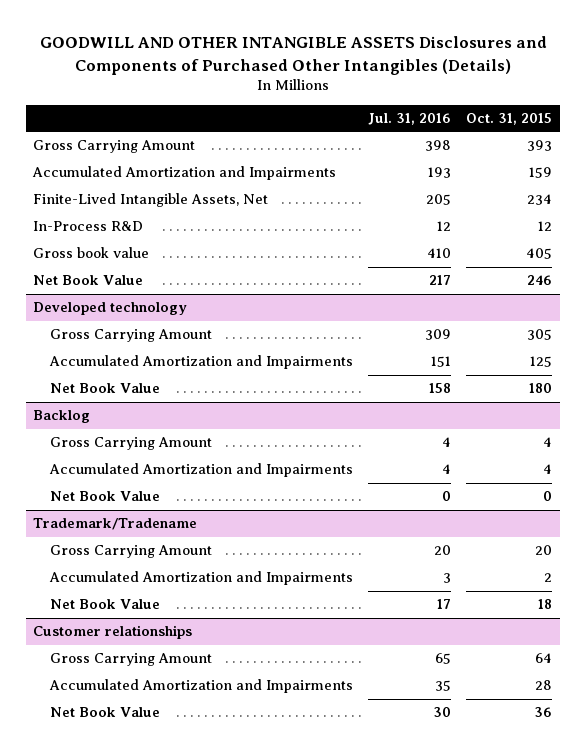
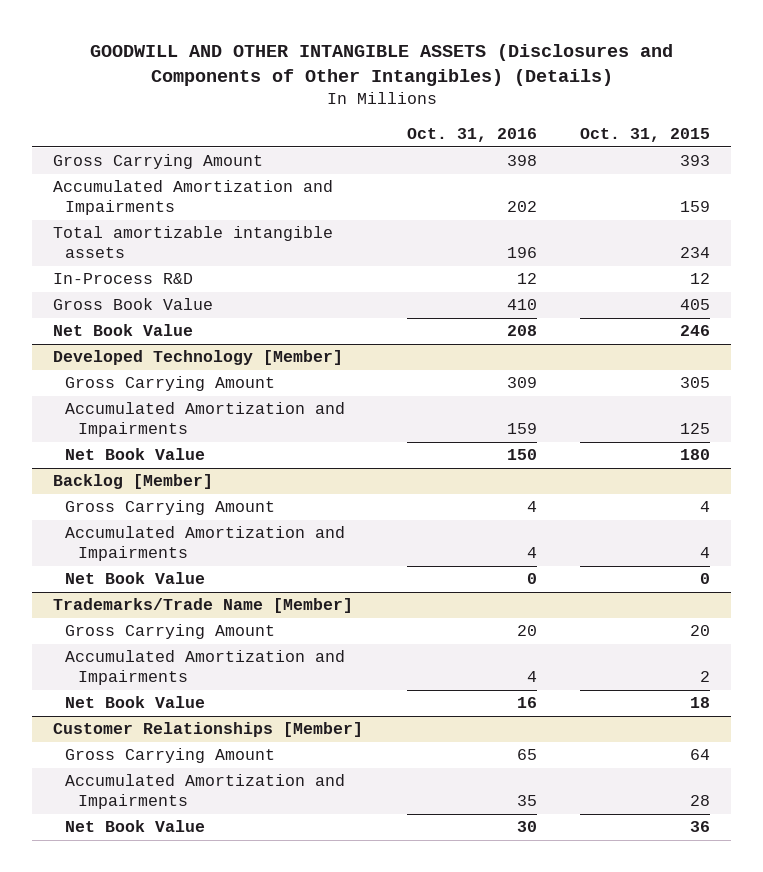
- GOODWILL AND OTHER INTANGIBLE ASSETS Disclosures and Components of Purchased Other Intangibles (Details)
+ GOODWILL AND OTHER INTANGIBLE ASSETS (Disclosures and Components of Other Intangibles) (Details)
- | Jul. 31, 2016 | Oct. 31, 2015
+ | Oct. 31, 2016 | Oct. 31, 2015
- Finite-Lived Intangible Assets, Net | 205 | 234
+ Total amortizable intangible assets | 196 | 234
- Gross book value | 410 | 405
+ Gross Book Value | 410 | 405
- Developed technology
+ Developed Technology [Member]
- Backlog
+ Backlog [Member]
- Trademark/Tradename
+ Trademarks/Trade Name [Member]
- Customer relationships
+ Customer Relationships [Member]

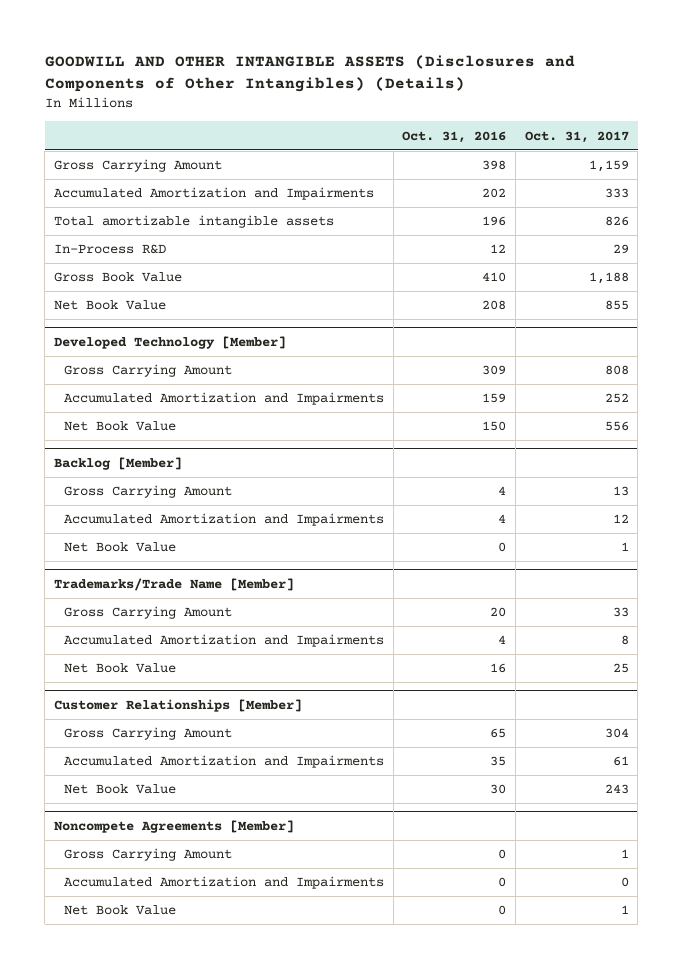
- | Oct. 31, 2016 | Oct. 31, 2015
+ | Oct. 31, 2016 | Oct. 31, 2017
+ Noncompete Agreements [Member]
+ Gross Carrying Amount | 0 | 1
+ Accumulated Amortization and Impairments | 0 | 0
+ Net Book Value | 0 | 1

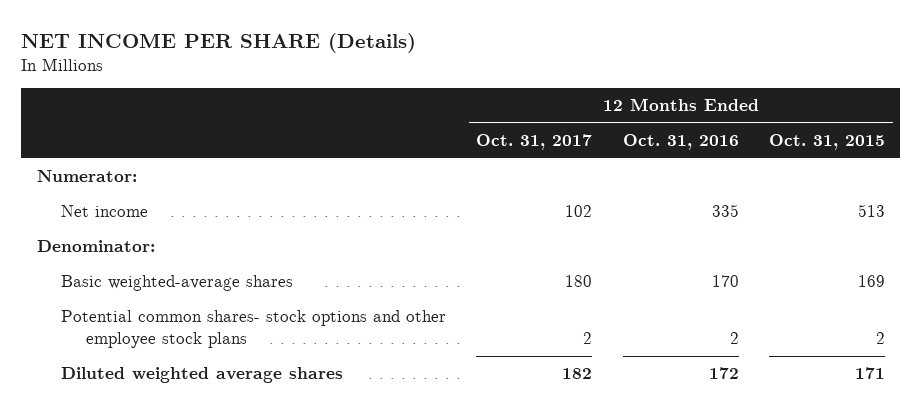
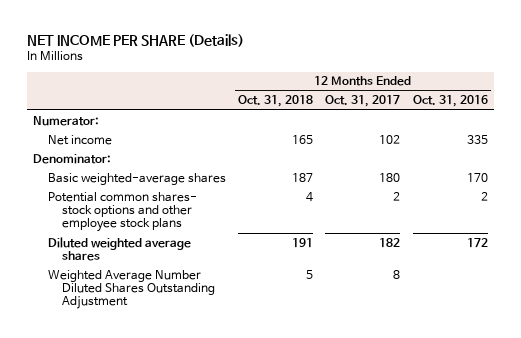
- | 12 Months Ended Oct. 31, 2017 | 12 Months Ended Oct. 31, 2016 | 12 Months Ended Oct. 31, 2015
+ | 12 Months Ended Oct. 31, 2018 | 12 Months Ended Oct. 31, 2017 | 12 Months Ended Oct. 31, 2016
+ Weighted Average Number Diluted Shares Outstanding Adjustment | 5 | 8 |

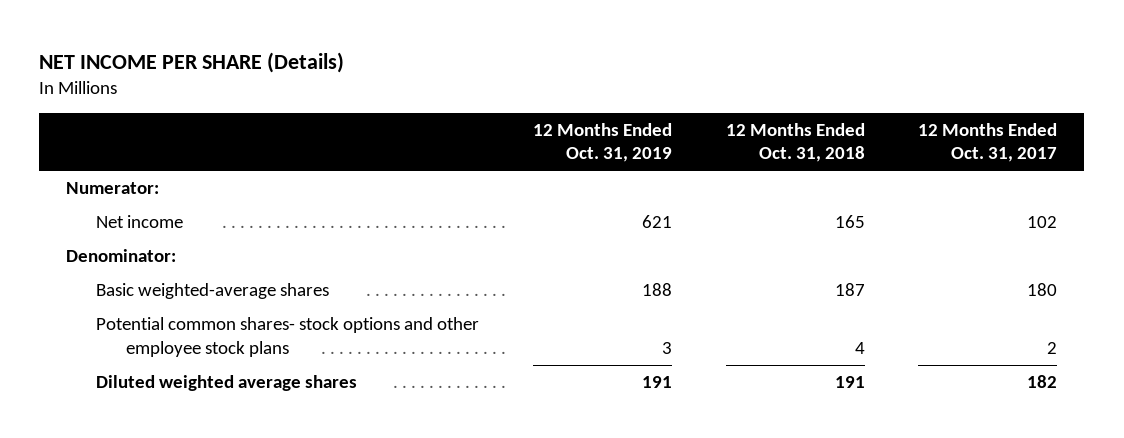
- | 12 Months Ended Oct. 31, 2018 | 12 Months Ended Oct. 31, 2017 | 12 Months Ended Oct. 31, 2016
+ | 12 Months Ended Oct. 31, 2019 | 12 Months Ended Oct. 31, 2018 | 12 Months Ended Oct. 31, 2017
- Weighted Average Number Diluted Shares Outstanding Adjustment | 5 | 8 |

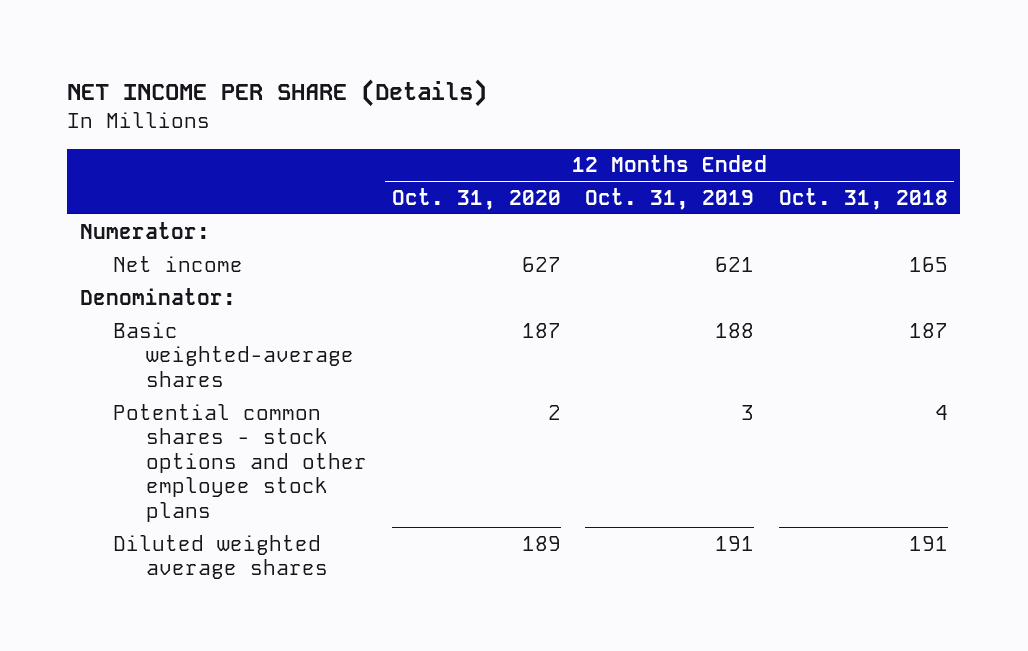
- | 12 Months Ended Oct. 31, 2019 | 12 Months Ended Oct. 31, 2018 | 12 Months Ended Oct. 31, 2017
+ | 12 Months Ended Oct. 31, 2020 | 12 Months Ended Oct. 31, 2019 | 12 Months Ended Oct. 31, 2018
- Potential common shares- stock options and other employee stock plans | 3 | 4 | 2
+ Potential common shares - stock options and other employee stock plans | 2 | 3 | 4

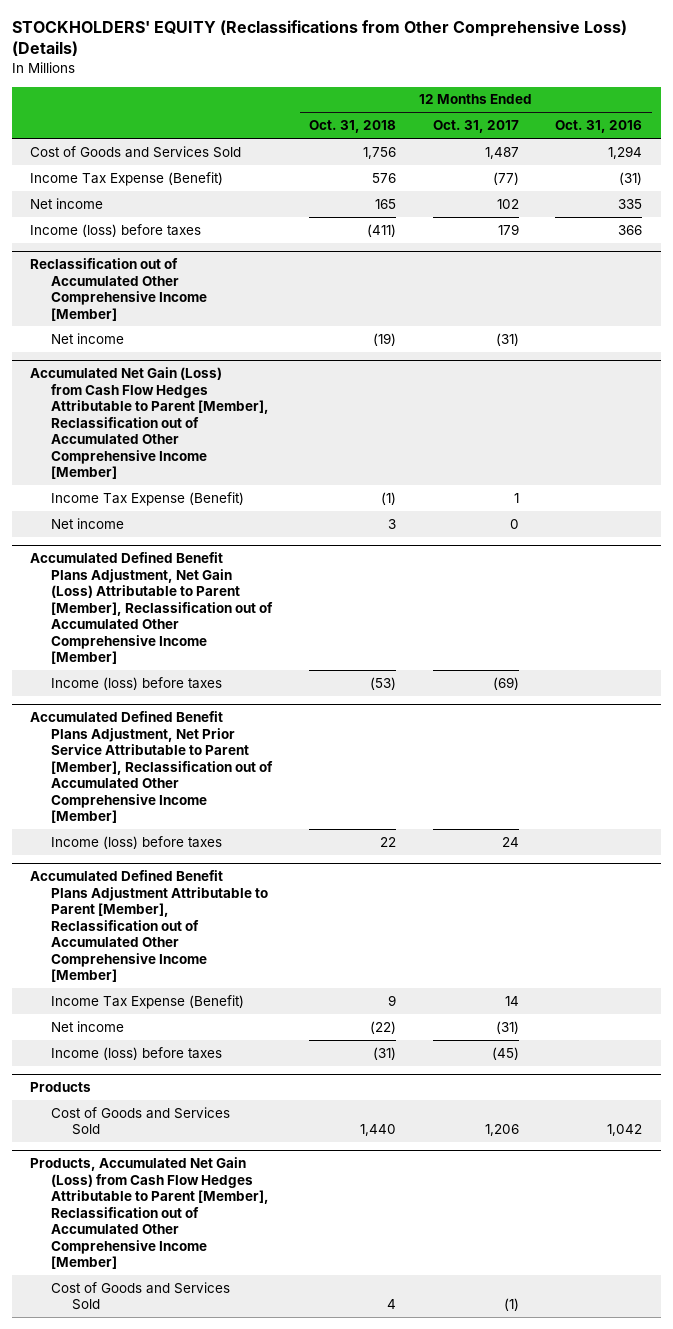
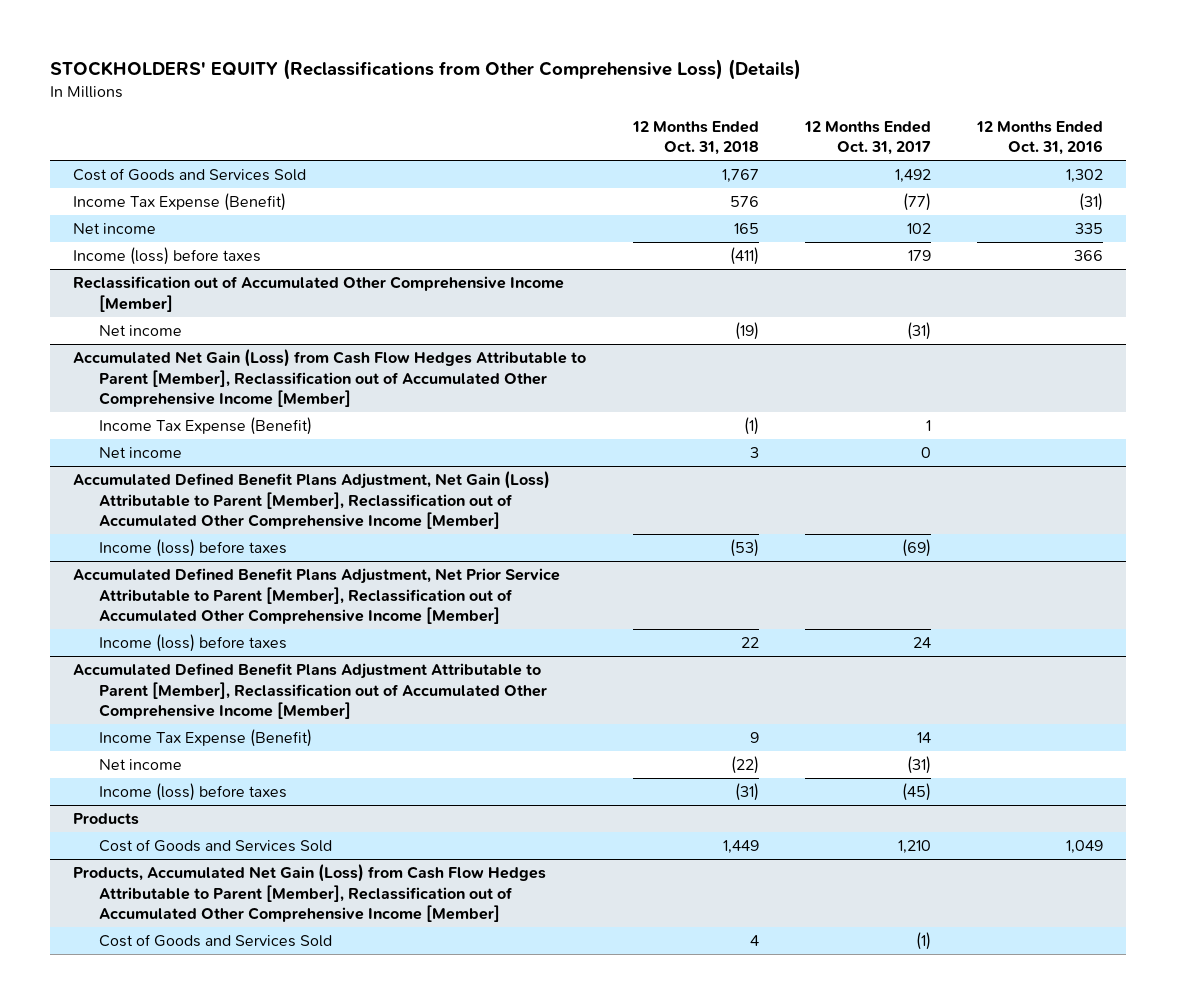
- Cost of Goods and Services Sold | 1,756 | 1,487 | 1,294
+ Cost of Goods and Services Sold | 1,767 | 1,492 | 1,302
@ Products
- Cost of Goods and Services Sold | 1,440 | 1,206 | 1,042
+ Cost of Goods and Services Sold | 1,449 | 1,210 | 1,049

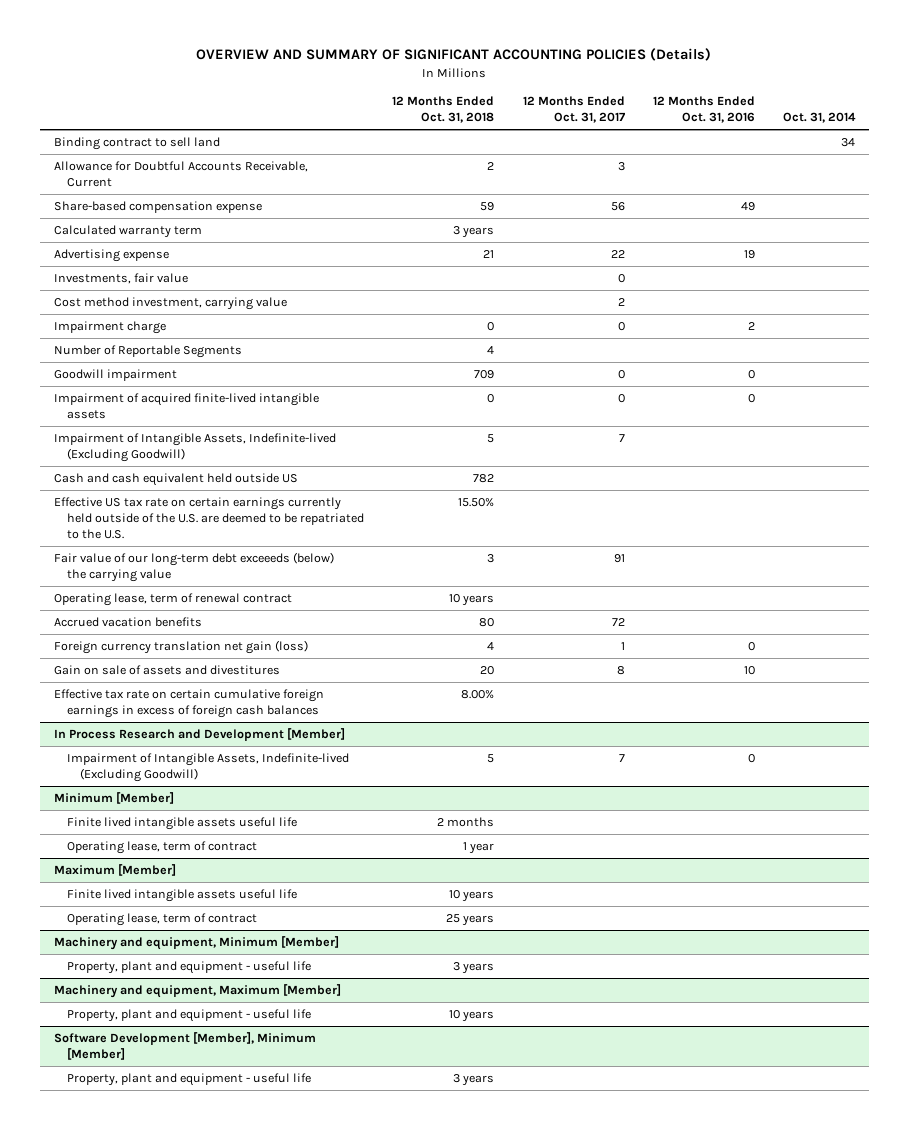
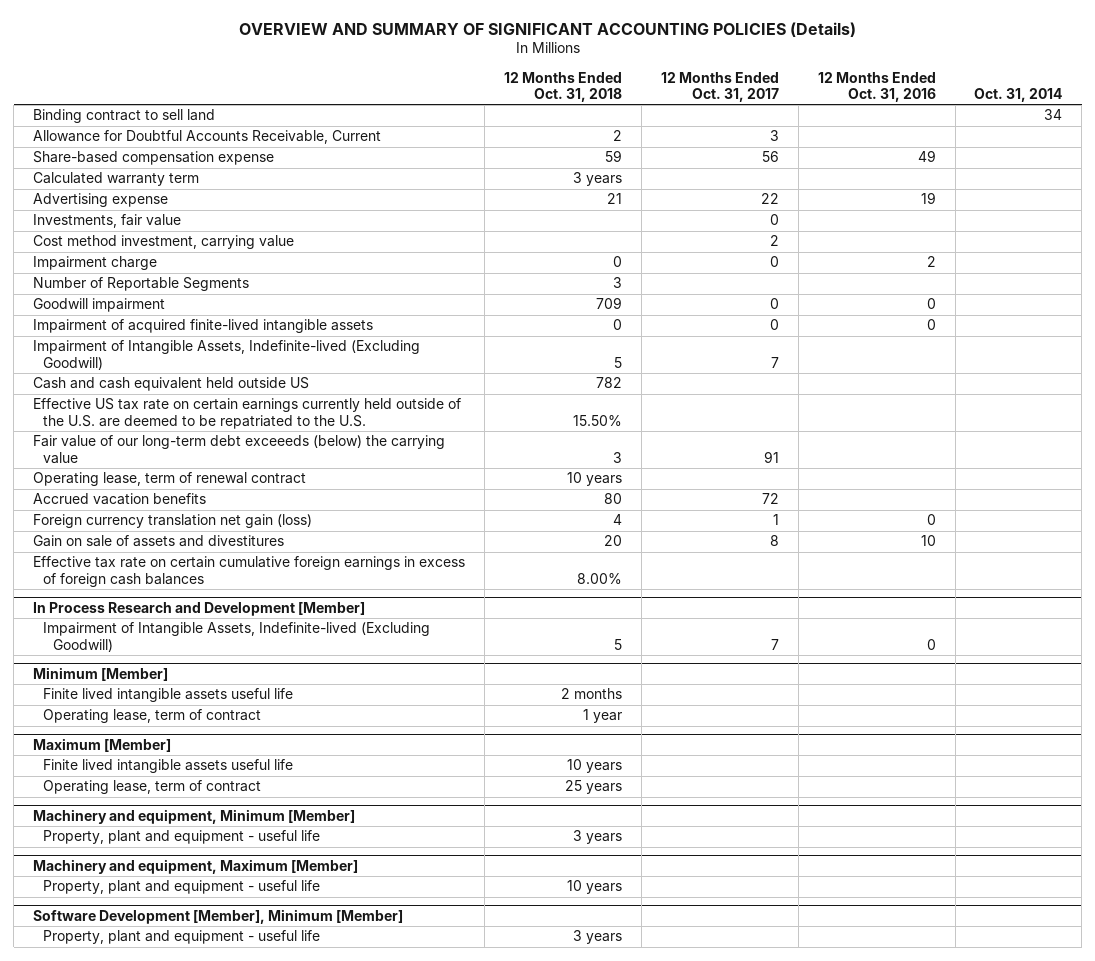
- Number of Reportable Segments | 4 | | |
+ Number of Reportable Segments | 3 | | |

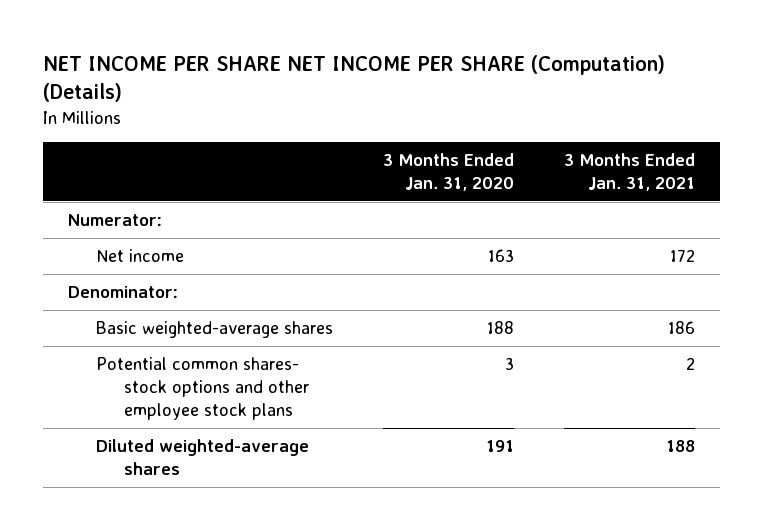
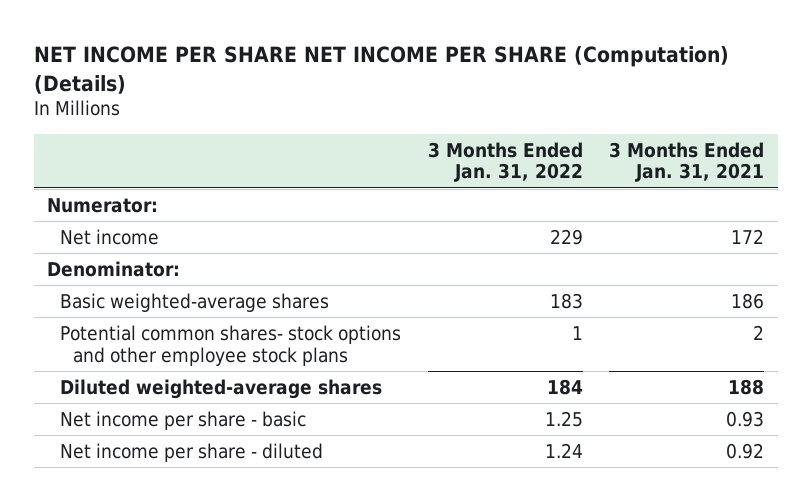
- | 3 Months Ended Jan. 31, 2020 | 3 Months Ended Jan. 31, 2021
+ | 3 Months Ended Jan. 31, 2022 | 3 Months Ended Jan. 31, 2021
+ Net income per share - basic | 1.25 | 0.93
+ Net income per share - diluted | 1.24 | 0.92

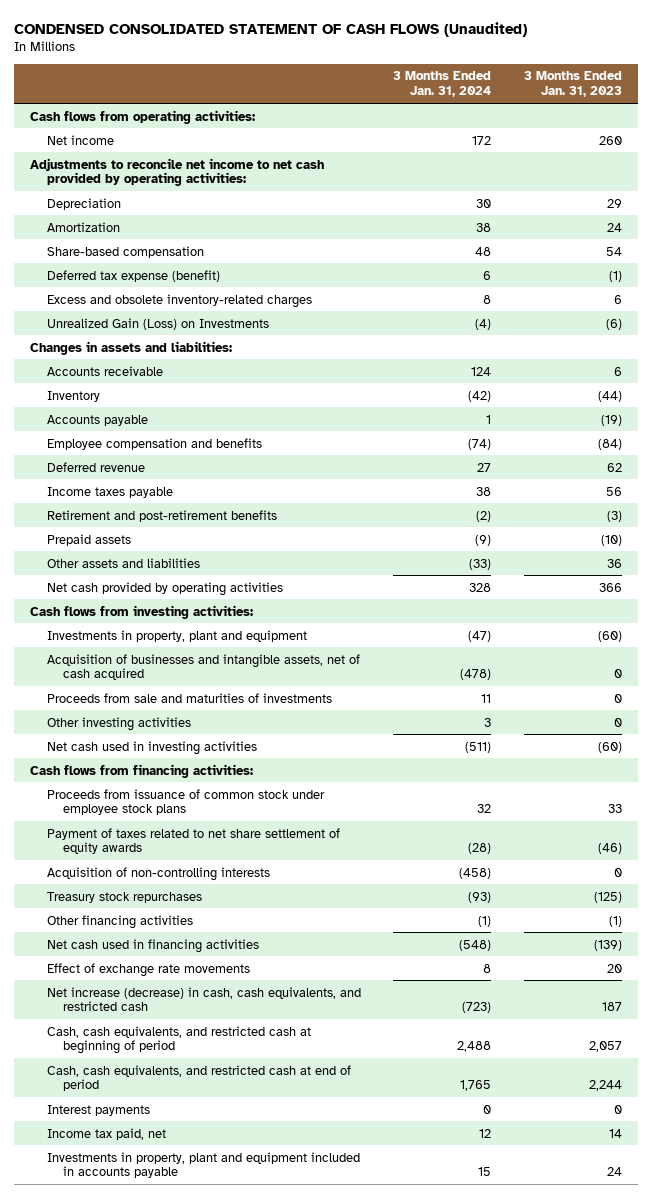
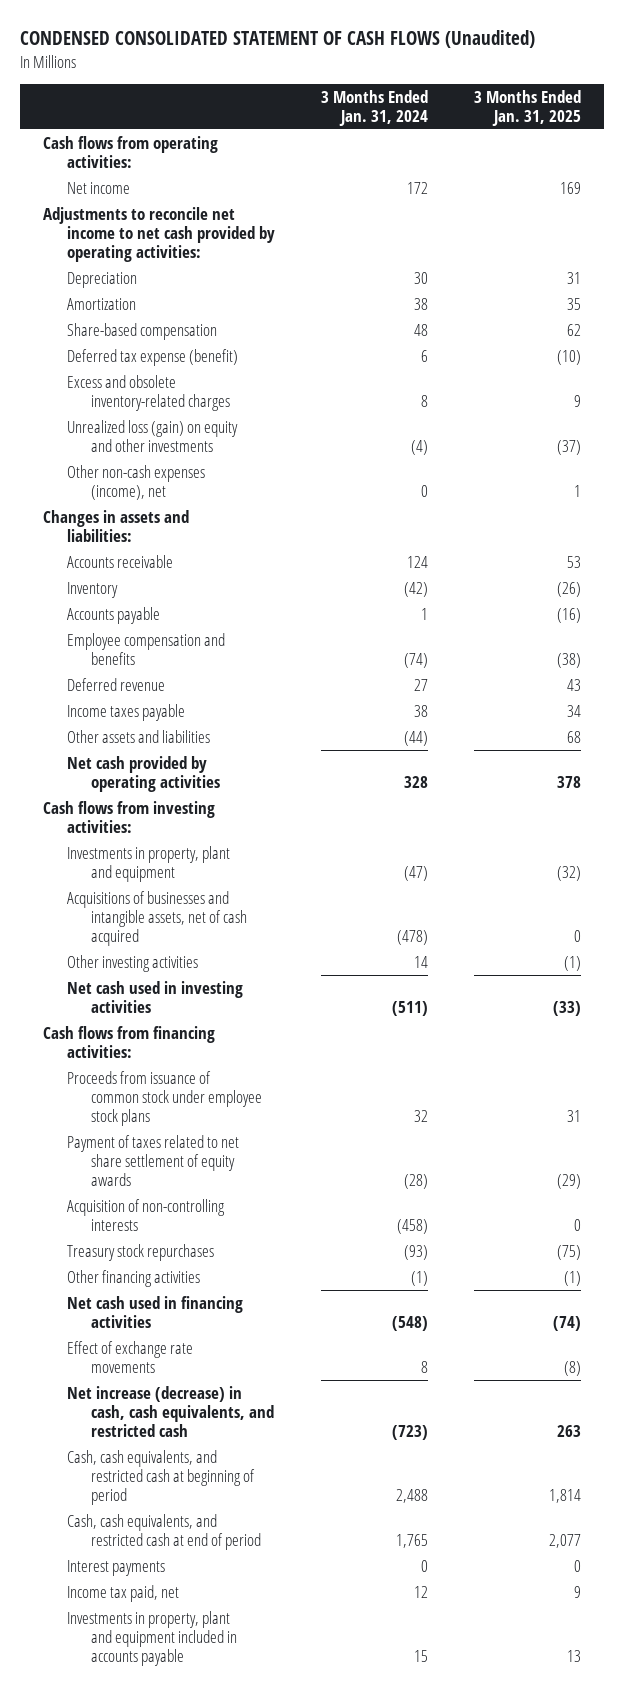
- | 3 Months Ended Jan. 31, 2024 | 3 Months Ended Jan. 31, 2023
+ | 3 Months Ended Jan. 31, 2024 | 3 Months Ended Jan. 31, 2025
- Unrealized Gain (Loss) on Investments | (4) | (6)
+ Unrealized loss (gain) on equity and other investments | (4) | (37)
+ Other non-cash expenses (income), net | 0 | 1
- Retirement and post-retirement benefits | (2) | (3)
- Prepaid assets | (9) | (10)
- Other assets and liabilities | (33) | 36
+ Other assets and liabilities | (44) | 68
- Acquisition of businesses and intangible assets, net of cash acquired | (478) | 0
- Proceeds from sale and maturities of investments | 11 | 0
- Other investing activities | 3 | 0
+ Acquisitions of businesses and intangible assets, net of cash acquired | (478) | 0
+ Other investing activities | 14 | (1)

